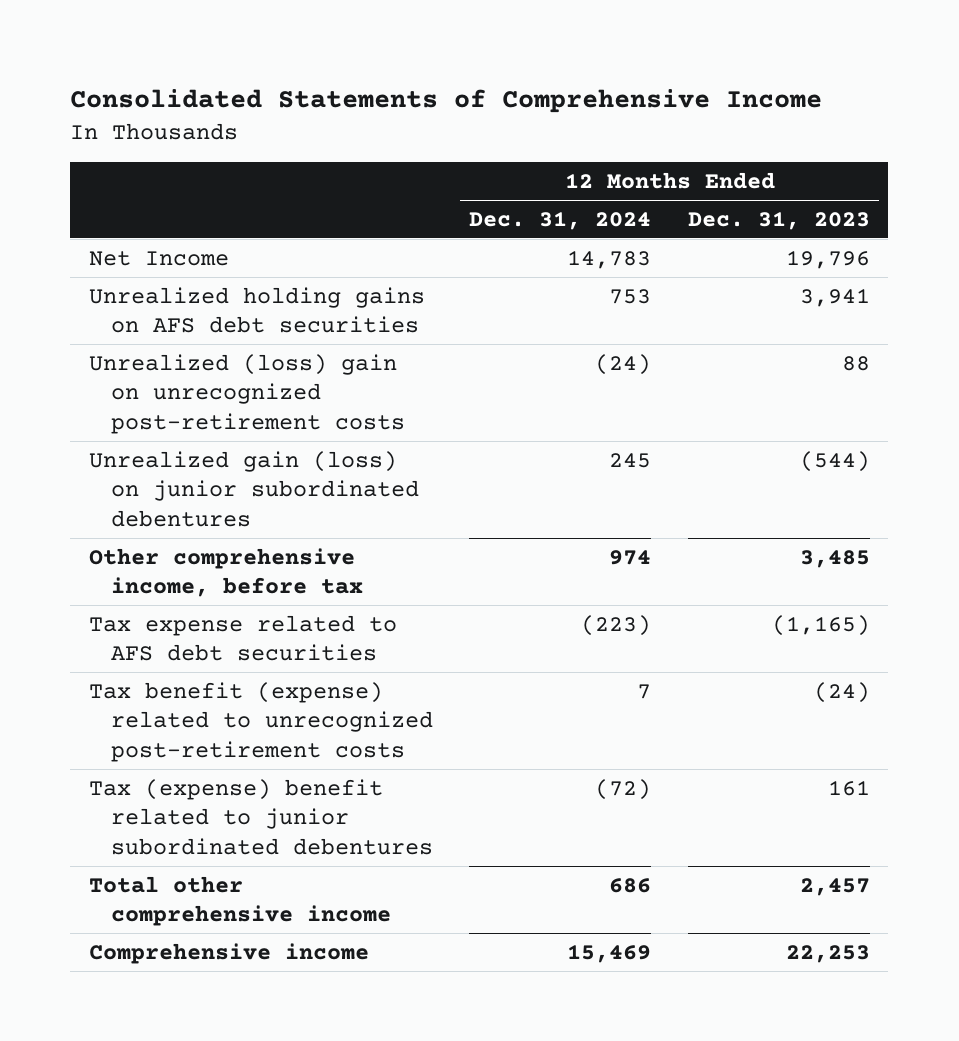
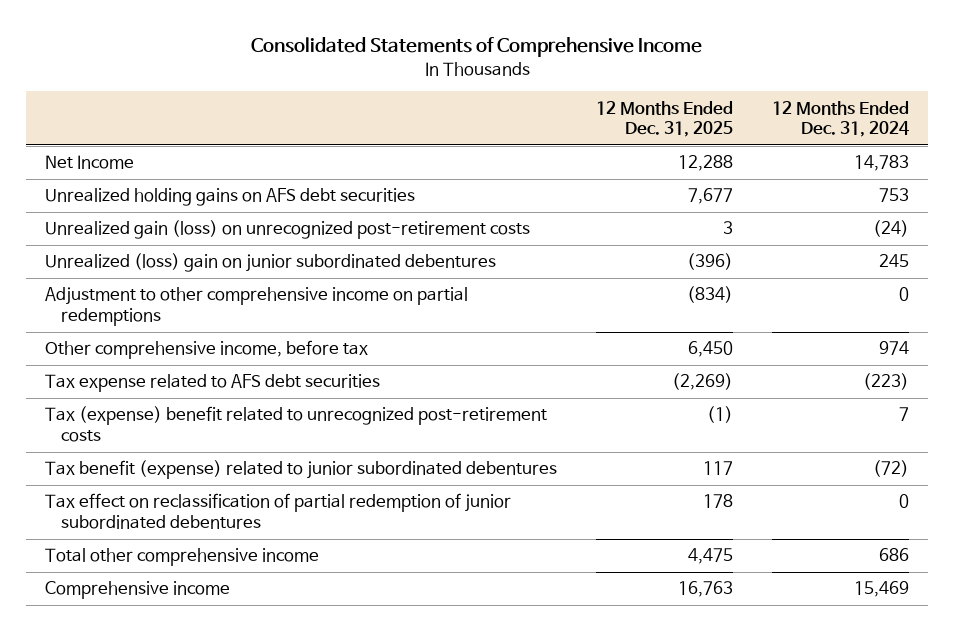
- | 12 Months Ended Dec. 31, 2024 | 12 Months Ended Dec. 31, 2023
+ | 12 Months Ended Dec. 31, 2025 | 12 Months Ended Dec. 31, 2024
- Unrealized (loss) gain on unrecognized post-retirement costs | (24) | 88
- Unrealized gain (loss) on junior subordinated debentures | 245 | (544)
+ Unrealized gain (loss) on unrecognized post-retirement costs | 3 | (24)
+ Unrealized (loss) gain on junior subordinated debentures | (396) | 245
+ Adjustment to other comprehensive income on partial redemptions | (834) | 0
- Tax benefit (expense) related to unrecognized post-retirement costs | 7 | (24)
- Tax (expense) benefit related to junior subordinated debentures | (72) | 161
+ Tax (expense) benefit related to unrecognized post-retirement costs | (1) | 7
+ Tax benefit (expense) related to junior subordinated debentures | 117 | (72)
+ Tax effect on reclassification of partial redemption of junior subordinated debentures | 178 | 0

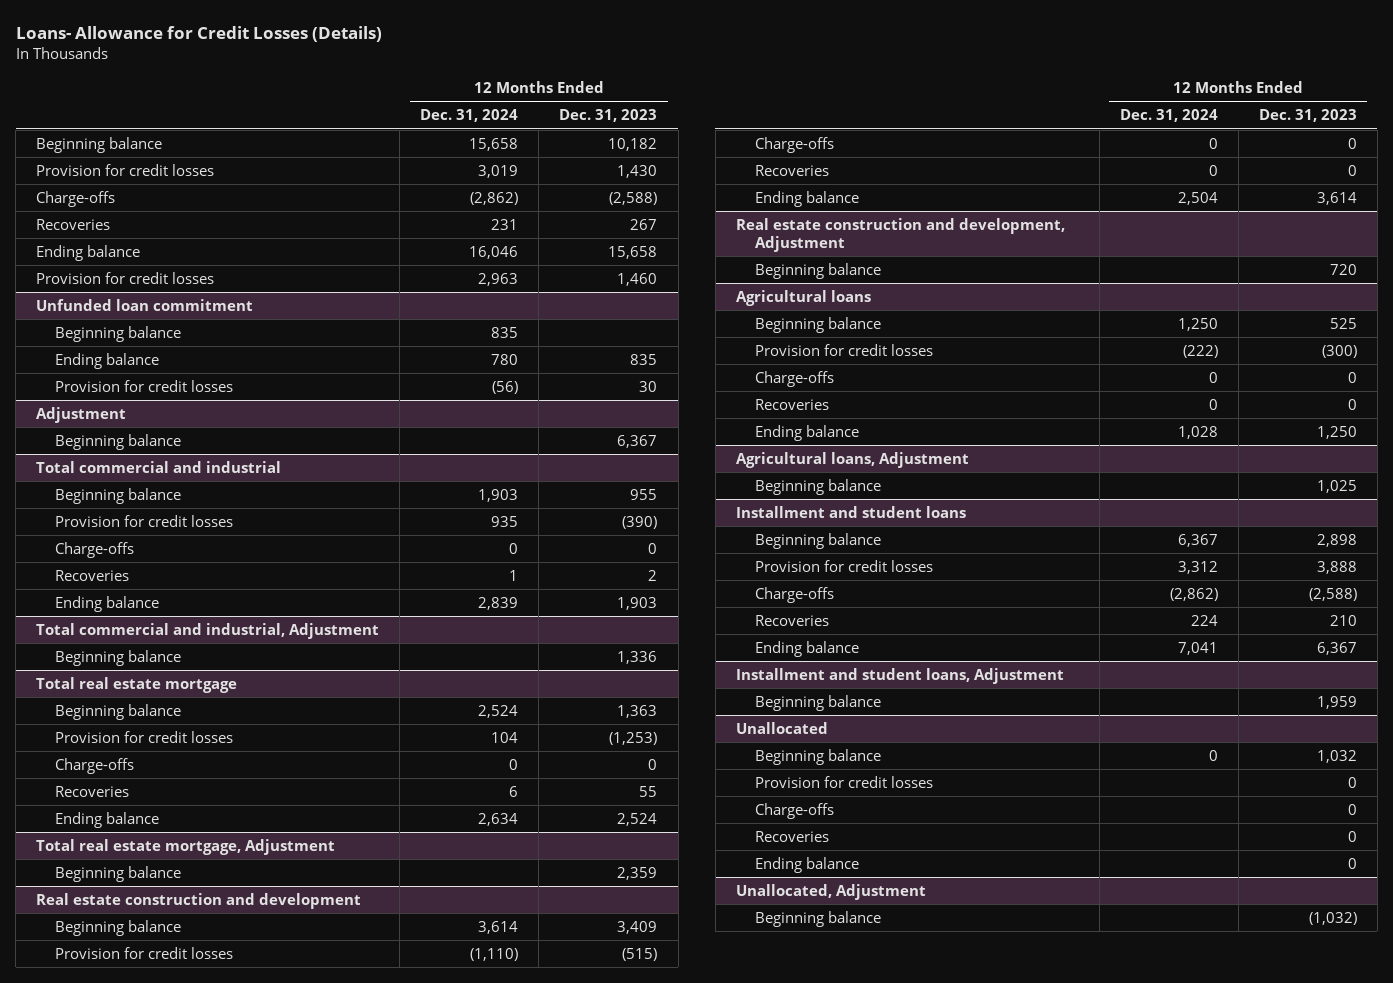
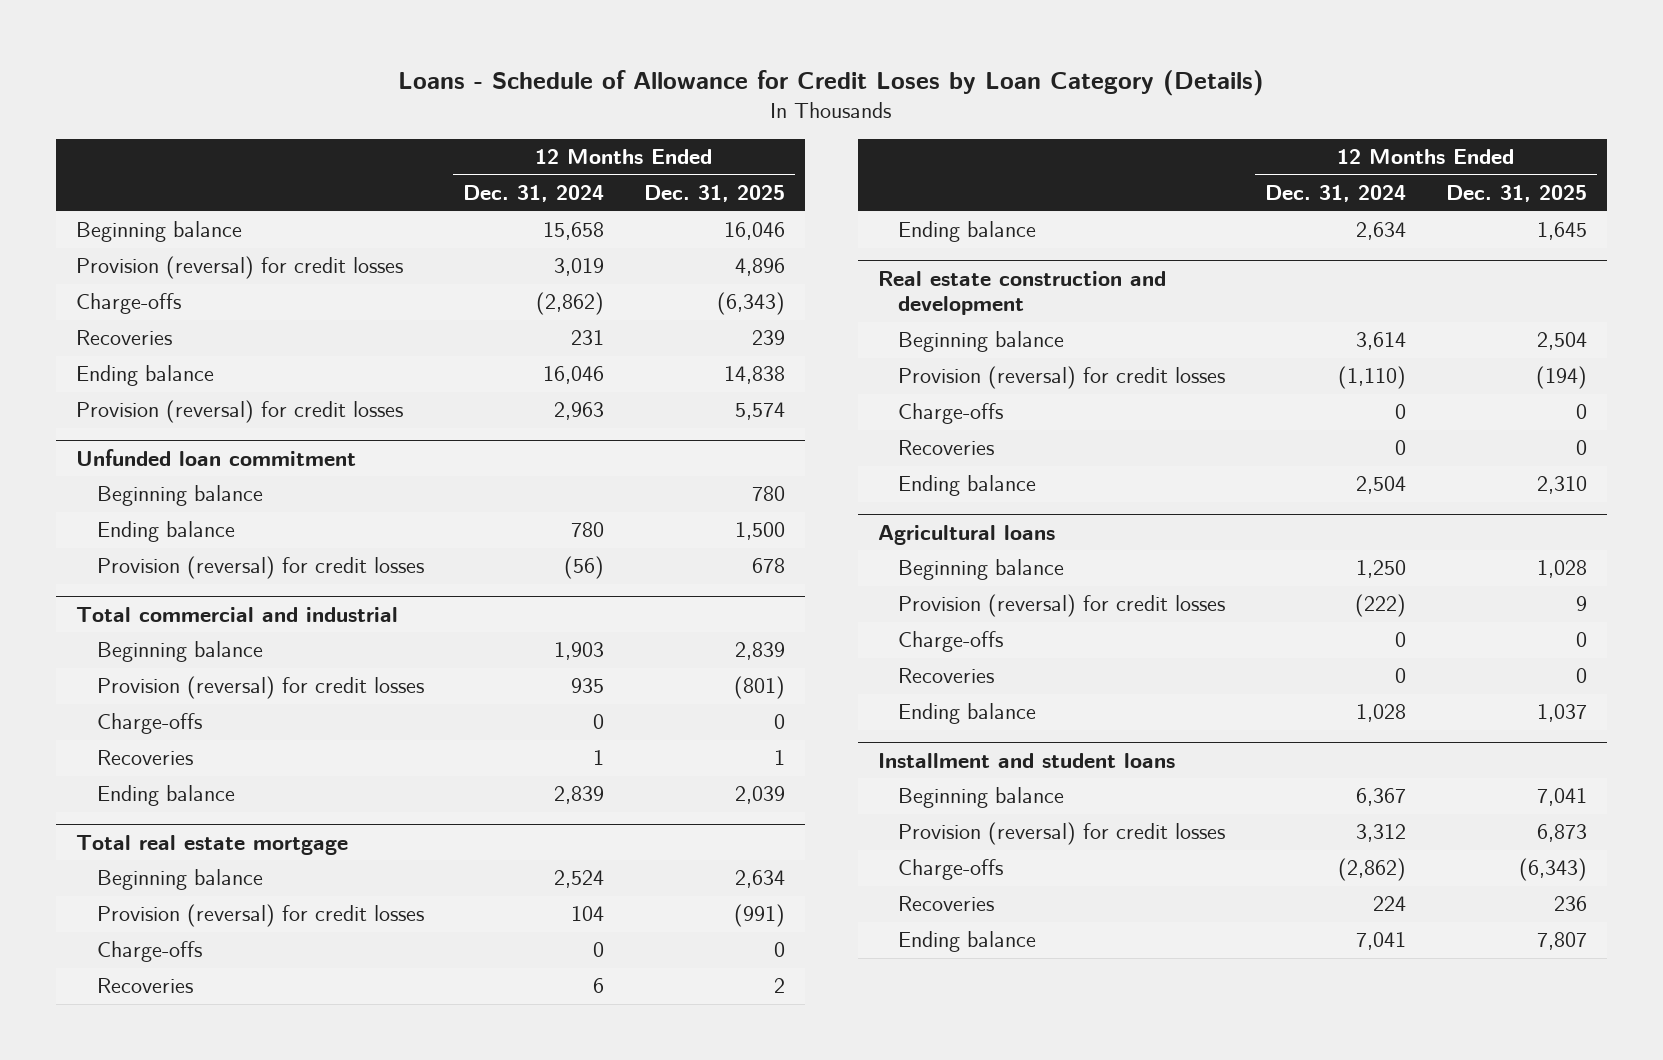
- Loans- Allowance for Credit Losses (Details)
+ Loans - Schedule of Allowance for Credit Loses by Loan Category (Details)
- | 12 Months Ended Dec. 31, 2024 | 12 Months Ended Dec. 31, 2023
+ | 12 Months Ended Dec. 31, 2024 | 12 Months Ended Dec. 31, 2025
- Provision for credit losses | 3,019 | 1,430
+ Provision (reversal) for credit losses | 3,019 | 4,896
- Provision for credit losses | 2,963 | 1,460
+ Provision (reversal) for credit losses | 2,963 | 5,574
@ Unfunded loan commitment
- Beginning balance | 835 |
- Provision for credit losses | (56) | 30
- Adjustment
@ Unfunded loan commitment
moved down: Ending balance | 780 | 1,500
+ Provision (reversal) for credit losses | (56) | 678
@ Total commercial and industrial
- Provision for credit losses | 935 | (390)
+ Provision (reversal) for credit losses | 935 | (801)
- Total commercial and industrial, Adjustment
- Beginning balance | | 1,336
@ Total real estate mortgage
- Provision for credit losses | 104 | (1,253)
+ Provision (reversal) for credit losses | 104 | (991)
- Total real estate mortgage, Adjustment
- Beginning balance | | 2,359
@ Real estate construction and development
- Provision for credit losses | (1,110) | (515)
+ Provision (reversal) for credit losses | (1,110) | (194)
- Real estate construction and development, Adjustment
- Beginning balance | | 720
@ Agricultural loans
- Provision for credit losses | (222) | (300)
+ Provision (reversal) for credit losses | (222) | 9
- Agricultural loans, Adjustment
- Beginning balance | | 1,025
@ Installment and student loans
- Provision for credit losses | 3,312 | 3,888
+ Provision (reversal) for credit losses | 3,312 | 6,873
- Installment and student loans, Adjustment
- Beginning balance | | 1,959
- Unallocated
- Beginning balance | 0 | 1,032
- Provision for credit losses | | 0
- Charge-offs | | 0
- Recoveries | | 0
- Ending balance | | 0
- Unallocated, Adjustment
- Beginning balance | | (1,032)

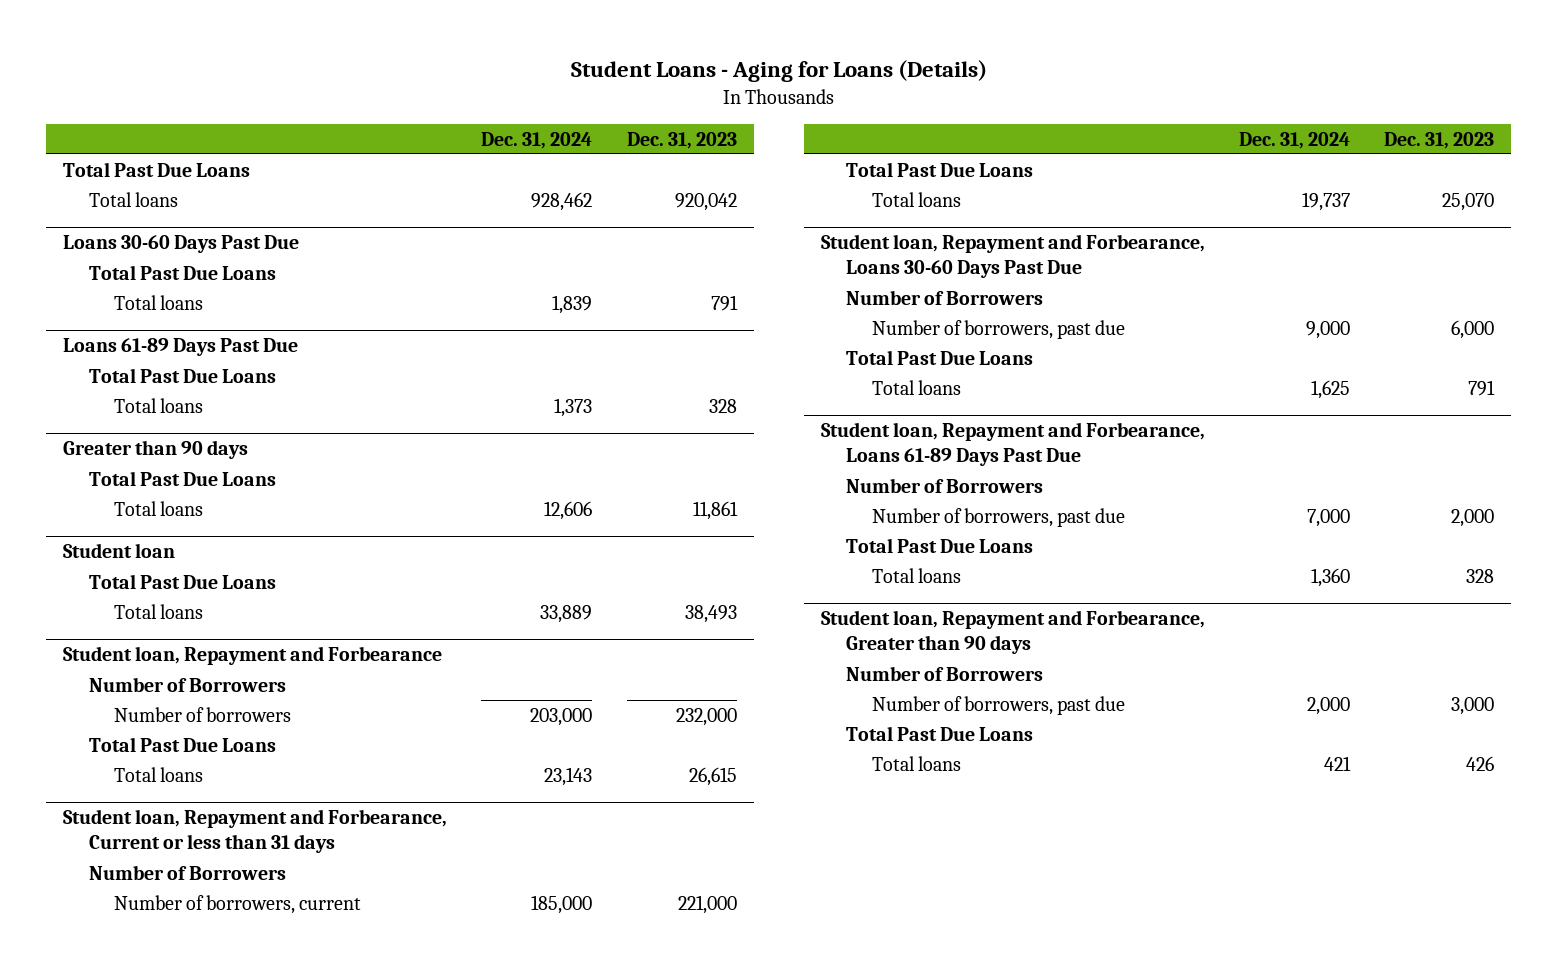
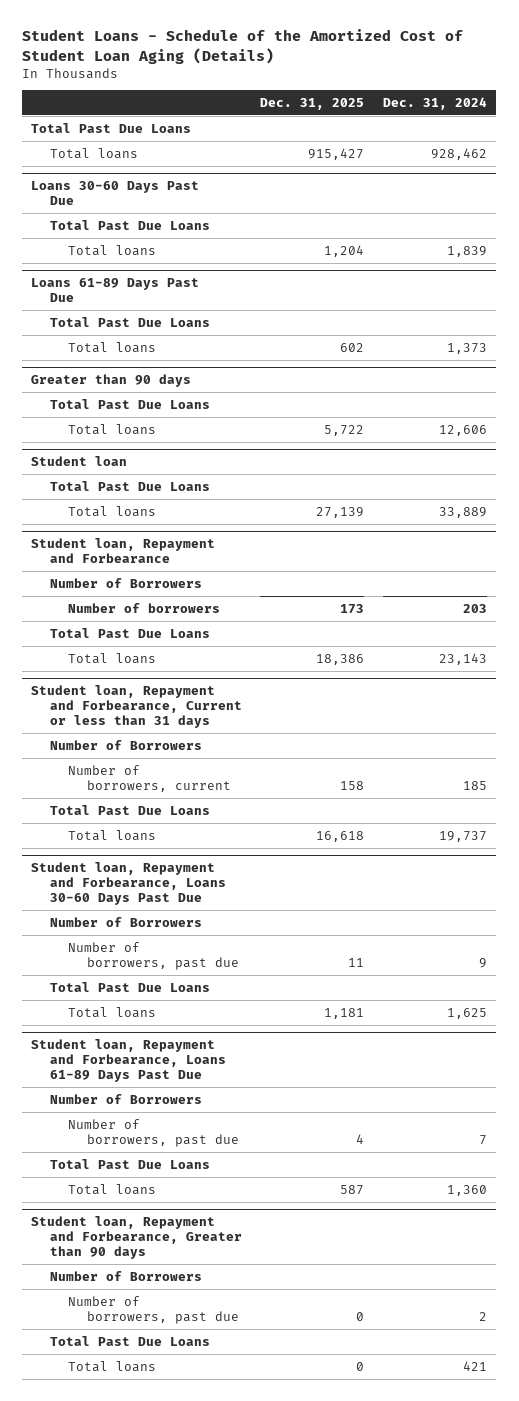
- Student Loans - Aging for Loans (Details)
+ Student Loans - Schedule of the Amortized Cost of Student Loan Aging (Details)
- | Dec. 31, 2024 | Dec. 31, 2023
+ | Dec. 31, 2025 | Dec. 31, 2024
@ Student loan, Repayment and Forbearance
- Number of borrowers | 203,000 | 232,000
+ Number of borrowers | 173 | 203
@ Student loan, Repayment and Forbearance, Current or less than 31 days
- Number of borrowers, current | 185,000 | 221,000
+ Number of borrowers, current | 158 | 185
@ Student loan, Repayment and Forbearance, Loans 30-60 Days Past Due
- Number of borrowers, past due | 9,000 | 6,000
+ Number of borrowers, past due | 11 | 9
@ Student loan, Repayment and Forbearance, Loans 61-89 Days Past Due
- Number of borrowers, past due | 7,000 | 2,000
+ Number of borrowers, past due | 4 | 7
@ Student loan, Repayment and Forbearance, Greater than 90 days
- Number of borrowers, past due | 2,000 | 3,000
+ Number of borrowers, past due | 0 | 2

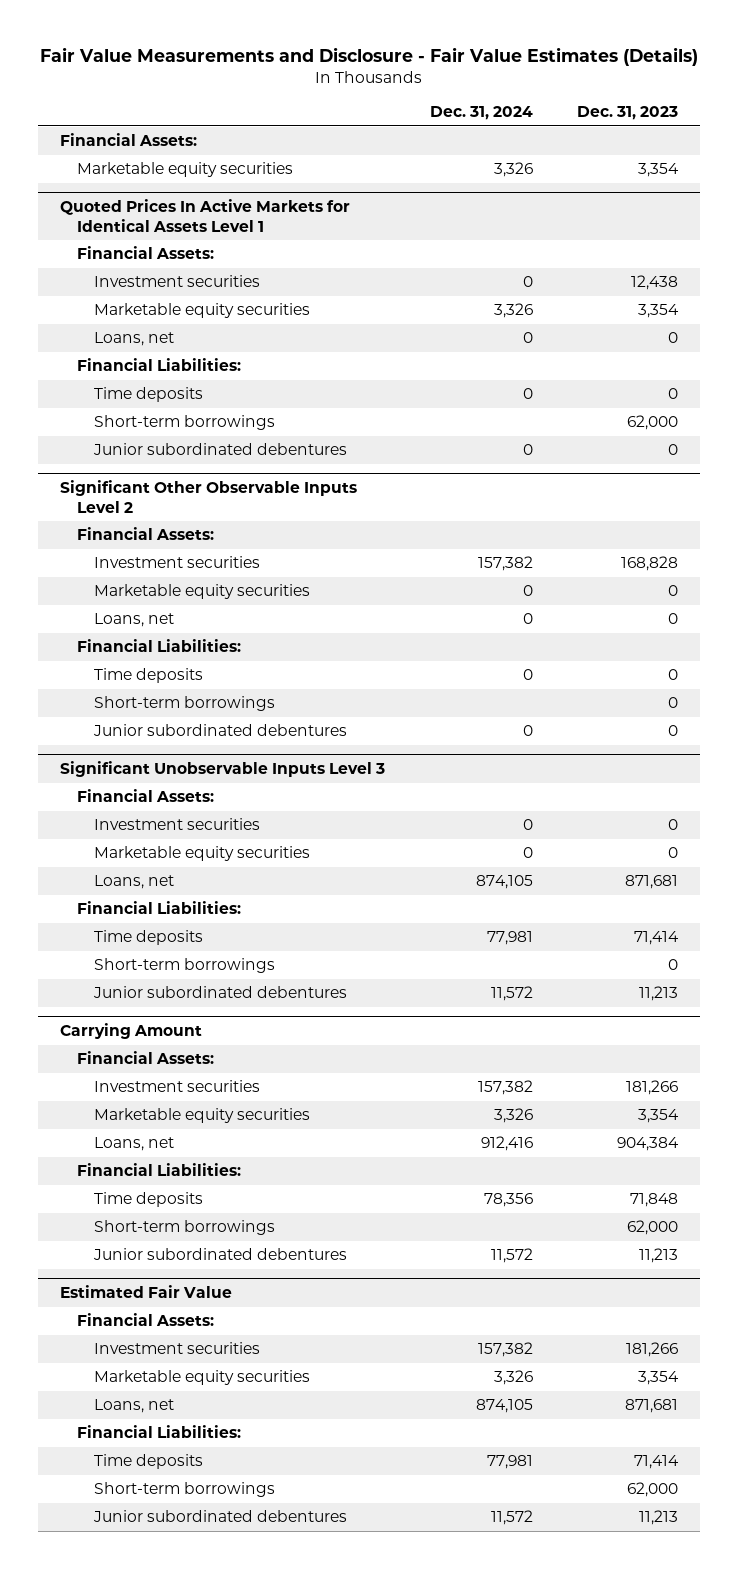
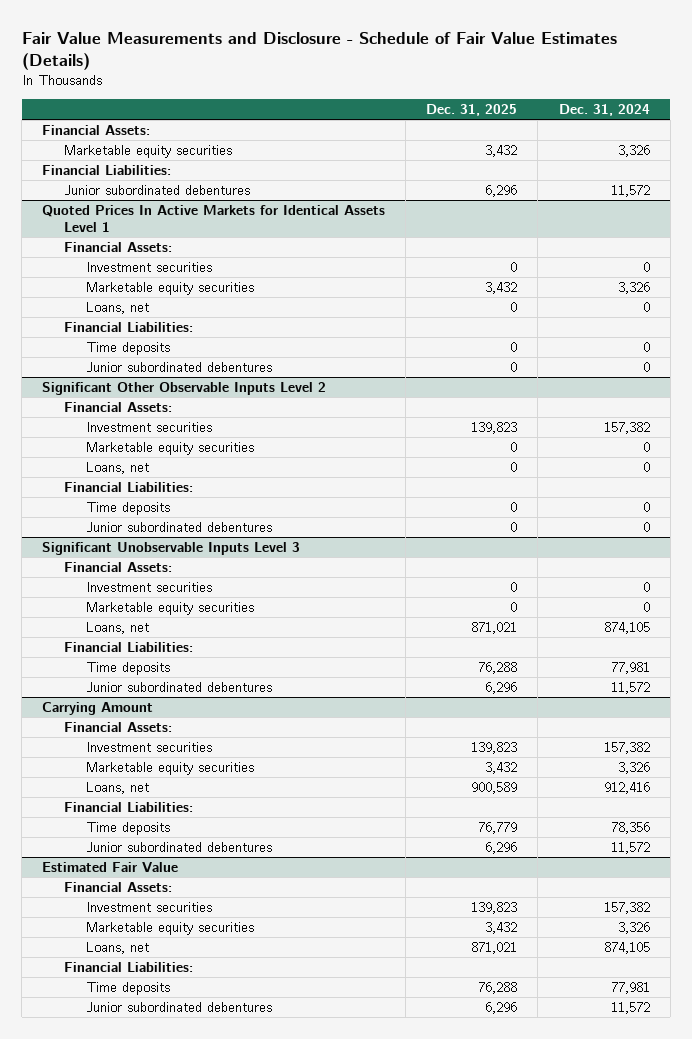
- Fair Value Measurements and Disclosure - Fair Value Estimates (Details)
+ Fair Value Measurements and Disclosure - Schedule of Fair Value Estimates (Details)
- | Dec. 31, 2024 | Dec. 31, 2023
+ | Dec. 31, 2025 | Dec. 31, 2024
+ Financial Liabilities:
+ Junior subordinated debentures | 6,296 | 11,572
@ Quoted Prices In Active Markets for Identical Assets Level 1
- Short-term borrowings | | 62,000
@ Significant Other Observable Inputs Level 2
- Short-term borrowings | | 0
@ Significant Unobservable Inputs Level 3
- Short-term borrowings | | 0
@ Carrying Amount
- Short-term borrowings | | 62,000
@ Estimated Fair Value
- Short-term borrowings | | 62,000

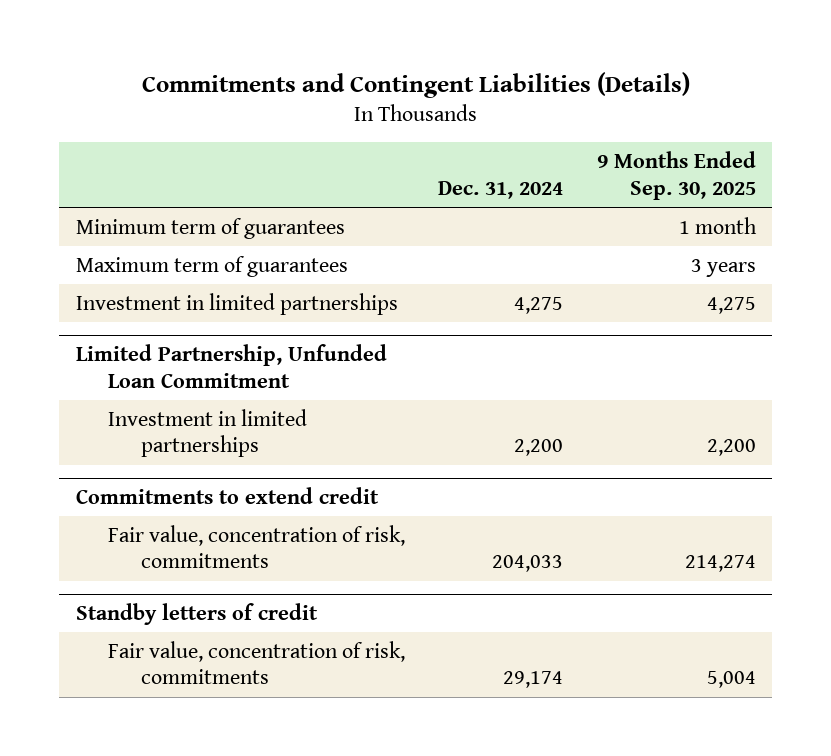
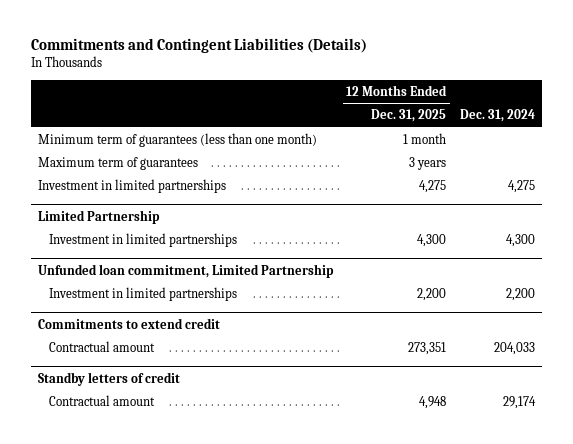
- | Dec. 31, 2024 | 9 Months Ended Sep. 30, 2025
+ | 12 Months Ended Dec. 31, 2025 | Dec. 31, 2024
- Minimum term of guarantees | | 1 month
+ Minimum term of guarantees (less than one month) | 1 month |
- Limited Partnership, Unfunded Loan Commitment
+ Limited Partnership
+ Investment in limited partnerships | 4,300 | 4,300
+ Unfunded loan commitment, Limited Partnership
@ Commitments to extend credit
- Fair value, concentration of risk, commitments | 204,033 | 214,274
+ Contractual amount | 273,351 | 204,033
@ Standby letters of credit
- Fair value, concentration of risk, commitments | 29,174 | 5,004
+ Contractual amount | 4,948 | 29,174

